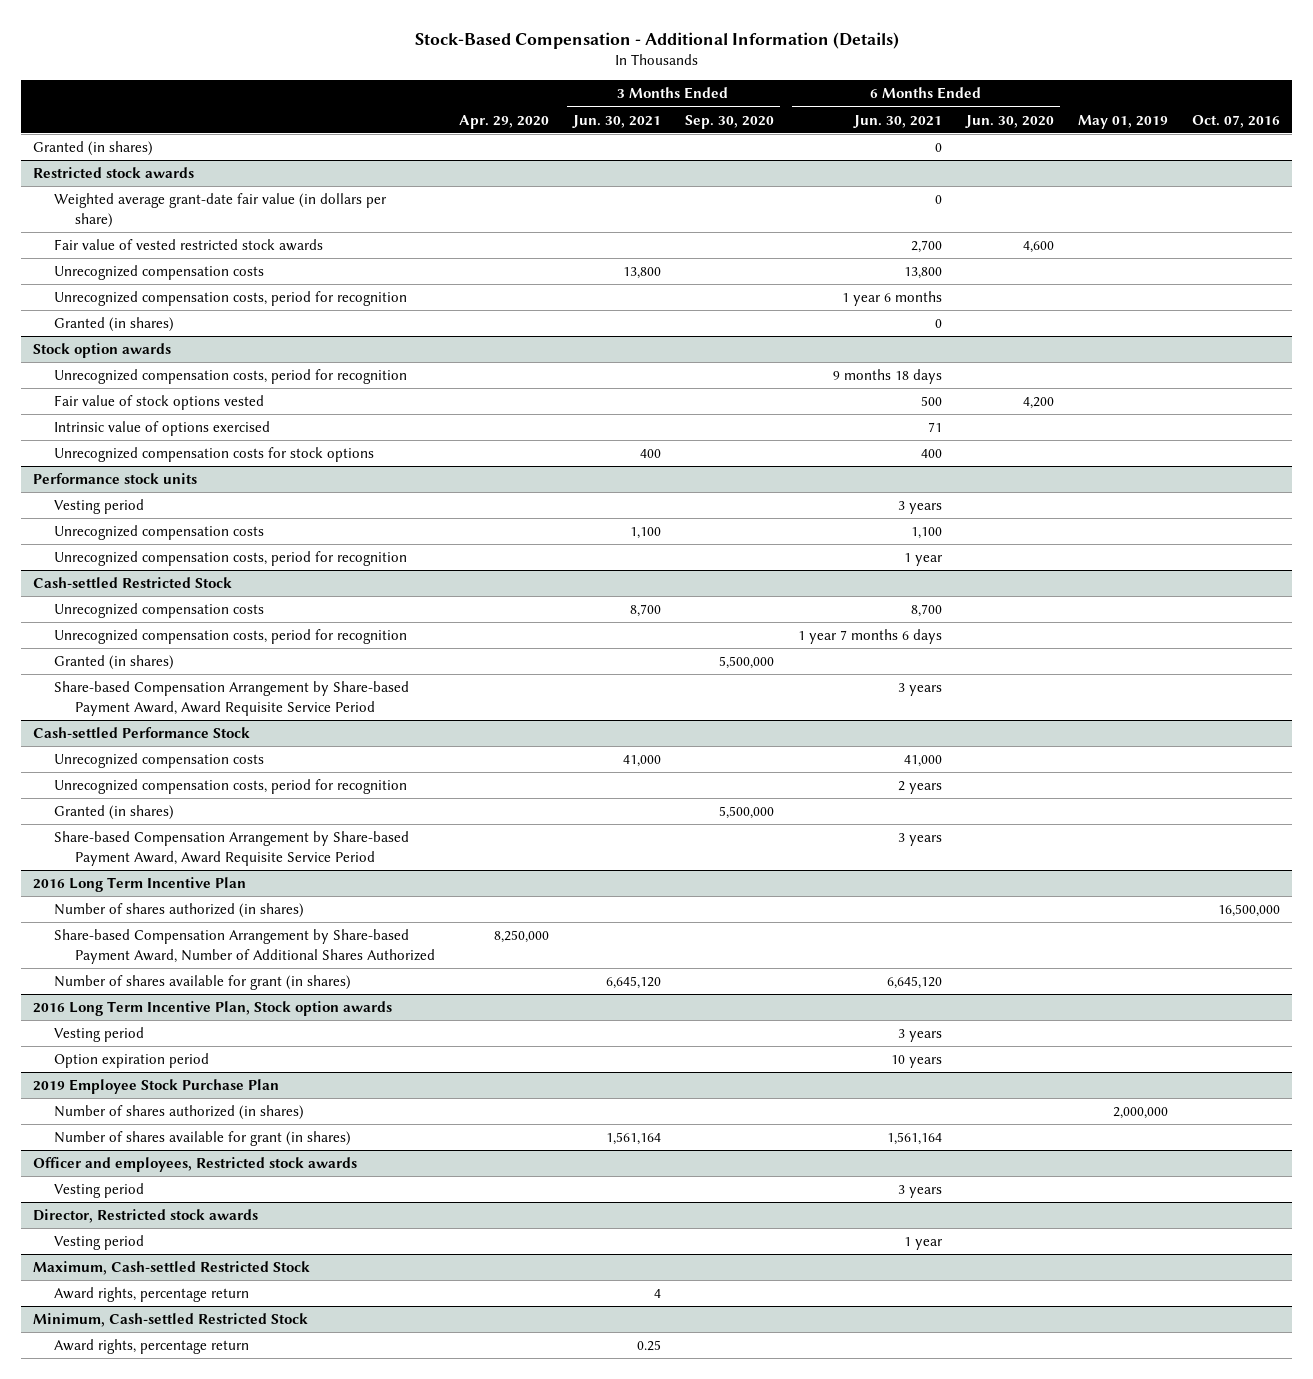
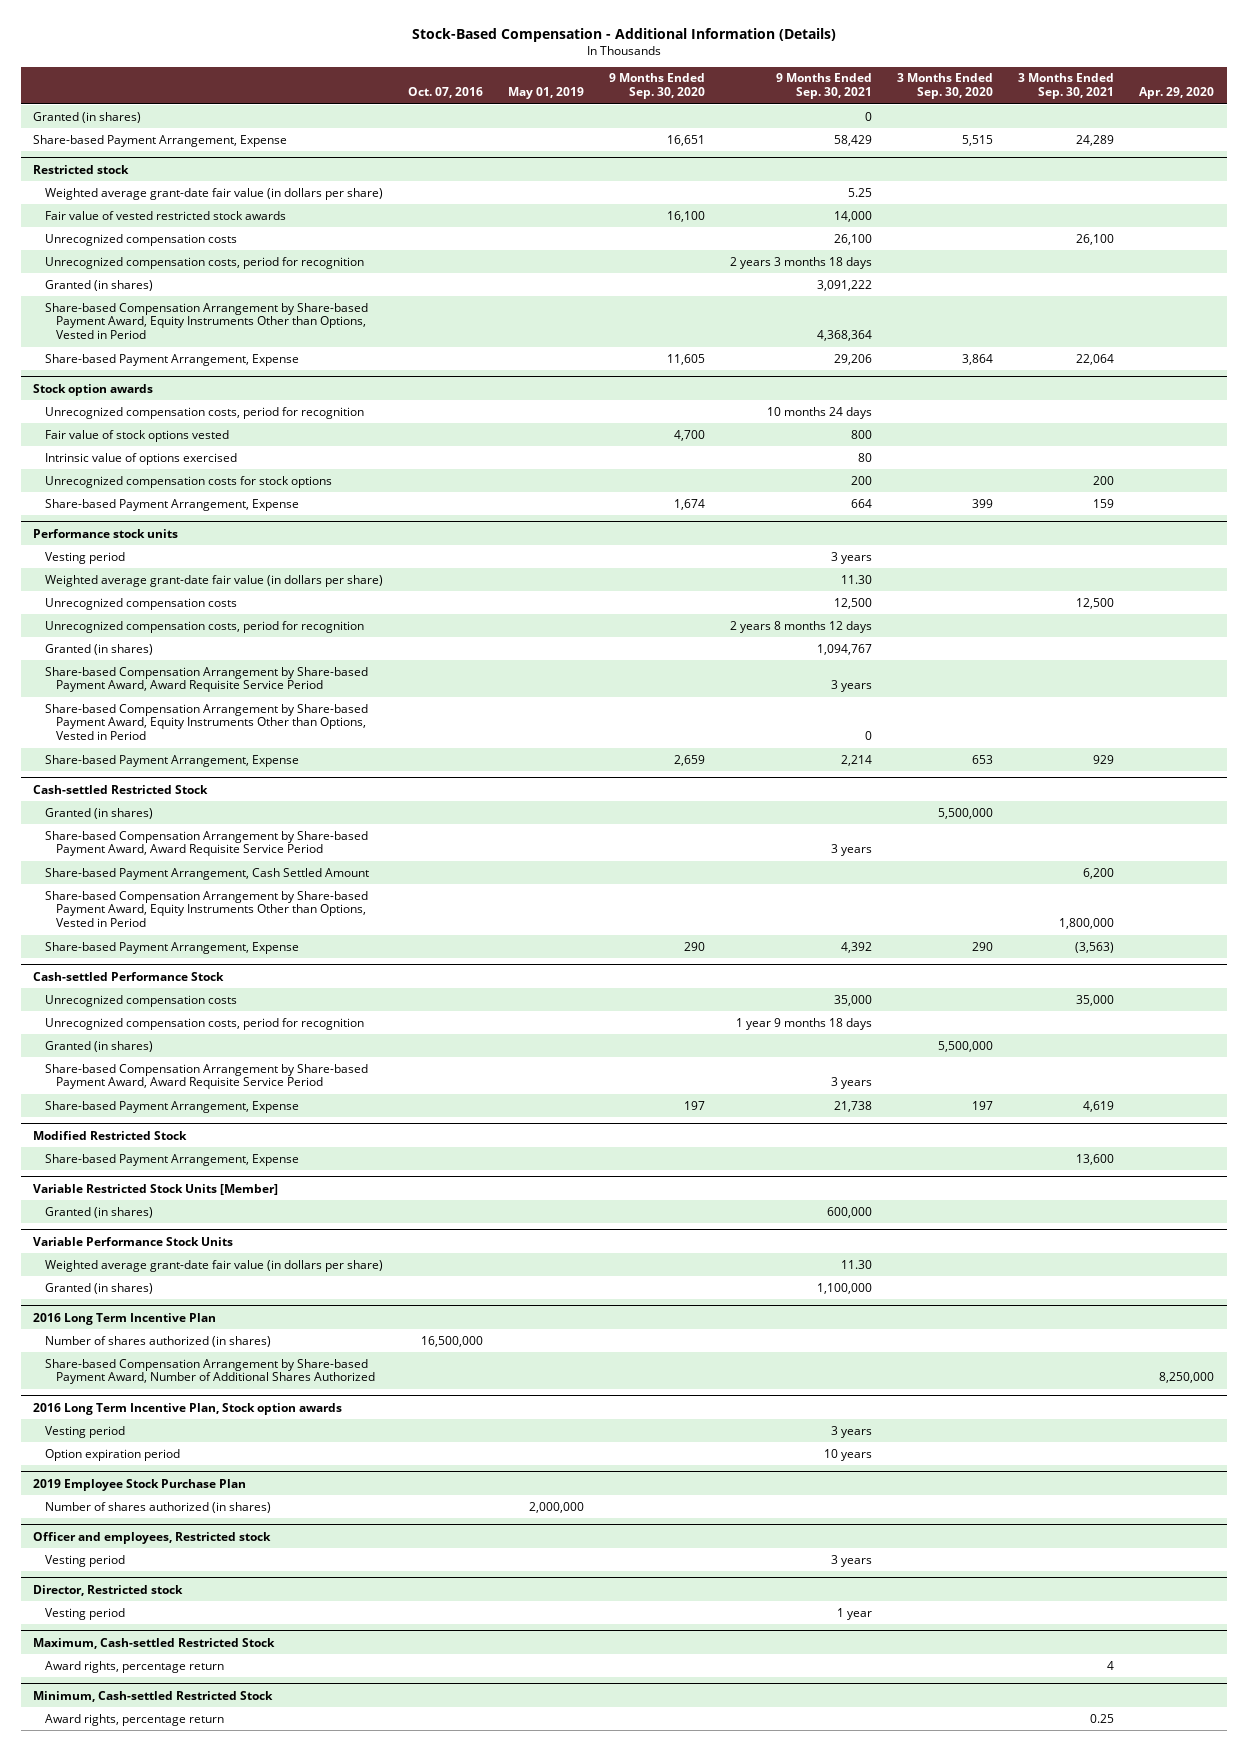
- | Apr. 29, 2020 | 3 Months Ended Jun. 30, 2021 | 3 Months Ended Sep. 30, 2020 | 6 Months Ended Jun. 30, 2021 | 6 Months Ended Jun. 30, 2020 | May 01, 2019 | Oct. 07, 2016
+ | Oct. 07, 2016 | May 01, 2019 | 9 Months Ended Sep. 30, 2020 | 9 Months Ended Sep. 30, 2021 | 3 Months Ended Sep. 30, 2020 | 3 Months Ended Sep. 30, 2021 | Apr. 29, 2020
- Restricted stock awards
+ Share-based Payment Arrangement, Expense | | | 16,651 | 58,429 | 5,515 | 24,289 |
+ Restricted stock
+ Share-based Compensation Arrangement by Share-based Payment Award, Equity Instruments Other than Options, Vested in Period | | | | 4,368,364 | | |
+ Share-based Payment Arrangement, Expense | | | 11,605 | 29,206 | 3,864 | 22,064 |
@ Stock option awards
+ Share-based Payment Arrangement, Expense | | | 1,674 | 664 | 399 | 159 |
@ Performance stock units
+ Weighted average grant-date fair value (in dollars per share) | | | | 11.30 | | |
+ Granted (in shares) | | | | 1,094,767 | | |
+ Share-based Compensation Arrangement by Share-based Payment Award, Award Requisite Service Period | | | | 3 years | | |
+ Share-based Compensation Arrangement by Share-based Payment Award, Equity Instruments Other than Options, Vested in Period | | | | 0 | | |
+ Share-based Payment Arrangement, Expense | | | 2,659 | 2,214 | 653 | 929 |
@ Cash-settled Restricted Stock
- Unrecognized compensation costs | | 8,700 | | 8,700 | | |
- Unrecognized compensation costs, period for recognition | | | | 1 year 7 months 6 days | | |
+ Share-based Payment Arrangement, Cash Settled Amount | | | | | | 6,200 |
+ Share-based Compensation Arrangement by Share-based Payment Award, Equity Instruments Other than Options, Vested in Period | | | | | | 1,800,000 |
+ Share-based Payment Arrangement, Expense | | | 290 | 4,392 | 290 | (3,563) |
@ Cash-settled Performance Stock
+ Share-based Payment Arrangement, Expense | | | 197 | 21,738 | 197 | 4,619 |
+ Modified Restricted Stock
+ Share-based Payment Arrangement, Expense | | | | | | 13,600 |
+ Variable Restricted Stock Units [Member]
+ Granted (in shares) | | | | 600,000 | | |
+ Variable Performance Stock Units
+ Weighted average grant-date fair value (in dollars per share) | | | | 11.30 | | |
+ Granted (in shares) | | | | 1,100,000 | | |
@ 2016 Long Term Incentive Plan
- Number of shares available for grant (in shares) | | 6,645,120 | | 6,645,120 | | |
@ 2019 Employee Stock Purchase Plan
- Number of shares available for grant (in shares) | | 1,561,164 | | 1,561,164 | | |
- Officer and employees, Restricted stock awards
+ Officer and employees, Restricted stock
- Director, Restricted stock awards
+ Director, Restricted stock

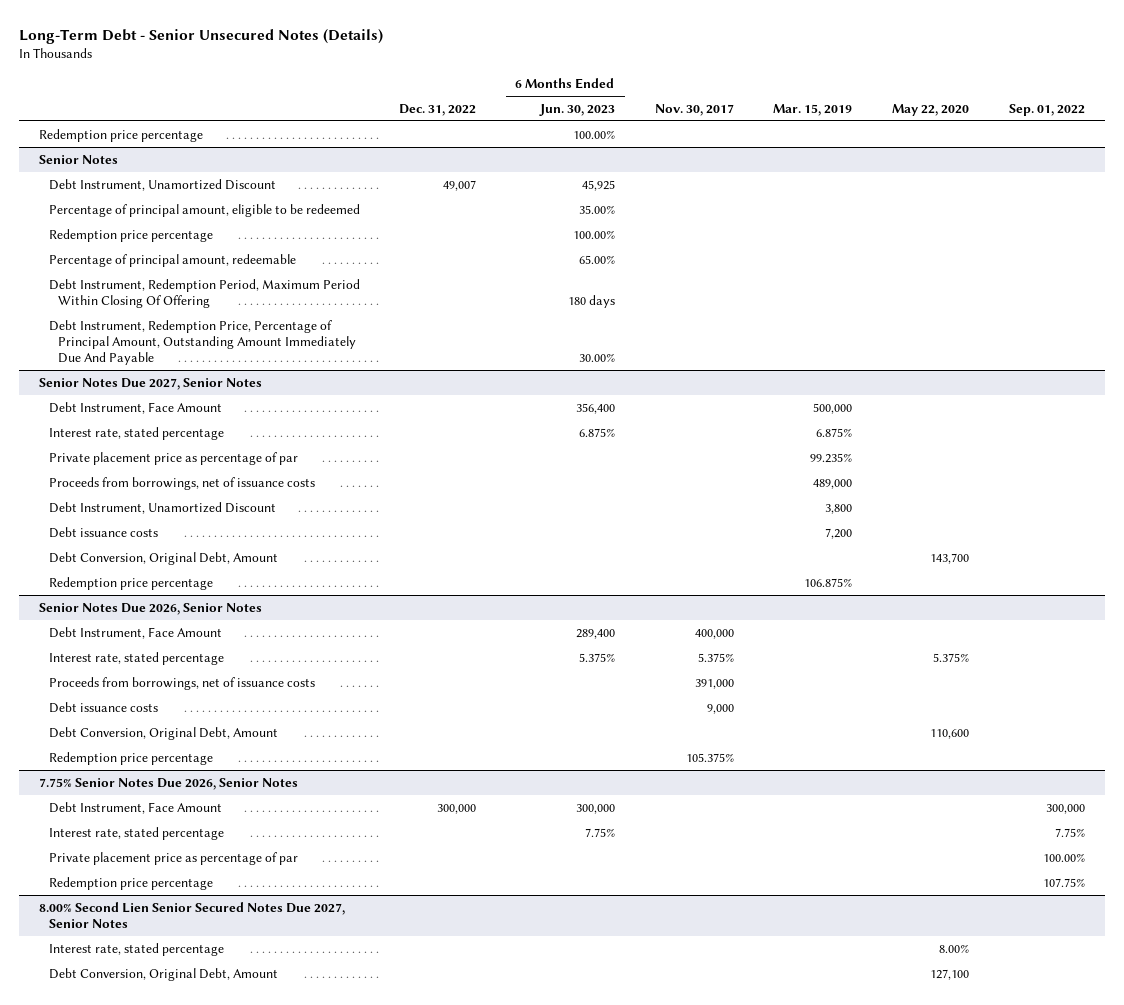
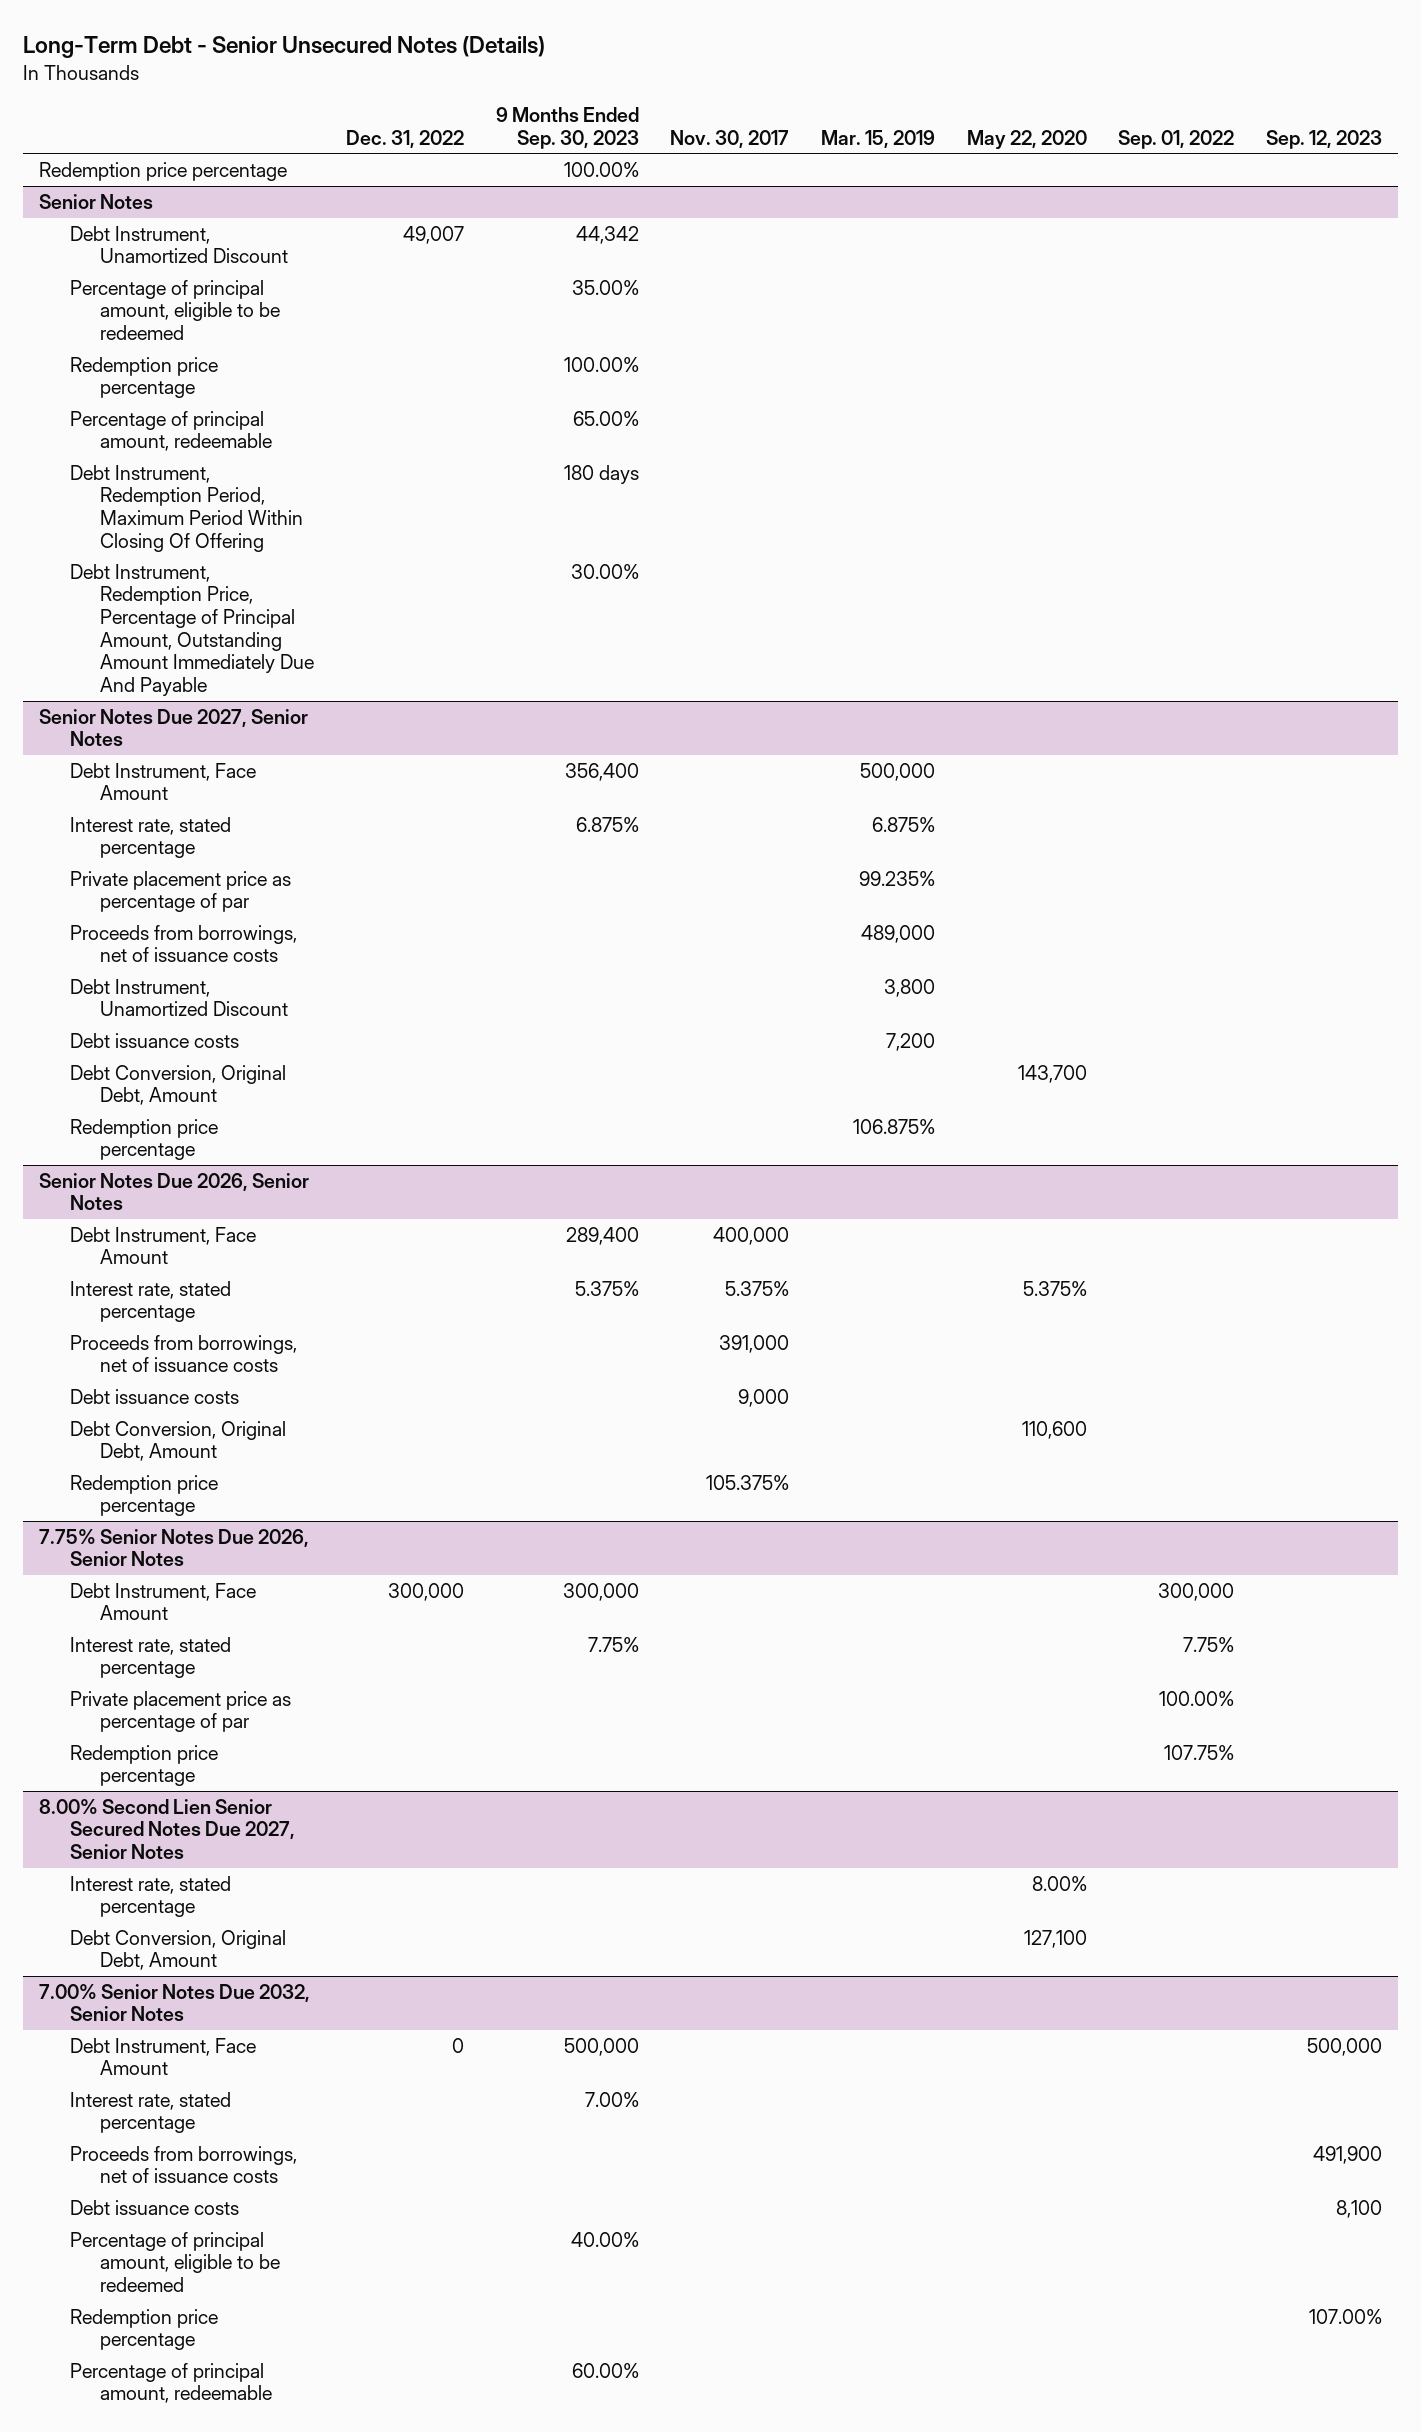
- | Dec. 31, 2022 | 6 Months Ended Jun. 30, 2023 | Nov. 30, 2017 | Mar. 15, 2019 | May 22, 2020 | Sep. 01, 2022
+ | Dec. 31, 2022 | 9 Months Ended Sep. 30, 2023 | Nov. 30, 2017 | Mar. 15, 2019 | May 22, 2020 | Sep. 01, 2022 | Sep. 12, 2023
+ 7.00% Senior Notes Due 2032, Senior Notes
+ Debt Instrument, Face Amount | 0 | 500,000 | | | | | 500,000
+ Interest rate, stated percentage | | 7.00% | | | | |
+ Proceeds from borrowings, net of issuance costs | | | | | | | 491,900
+ Debt issuance costs | | | | | | | 8,100
+ Percentage of principal amount, eligible to be redeemed | | 40.00% | | | | |
+ Redemption price percentage | | | | | | | 107.00%
+ Percentage of principal amount, redeemable | | 60.00% | | | | |

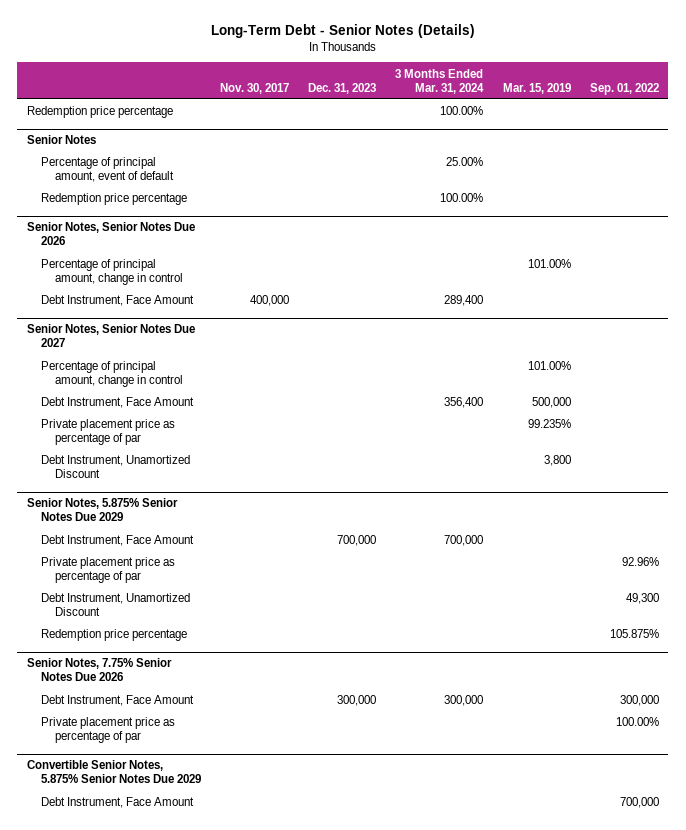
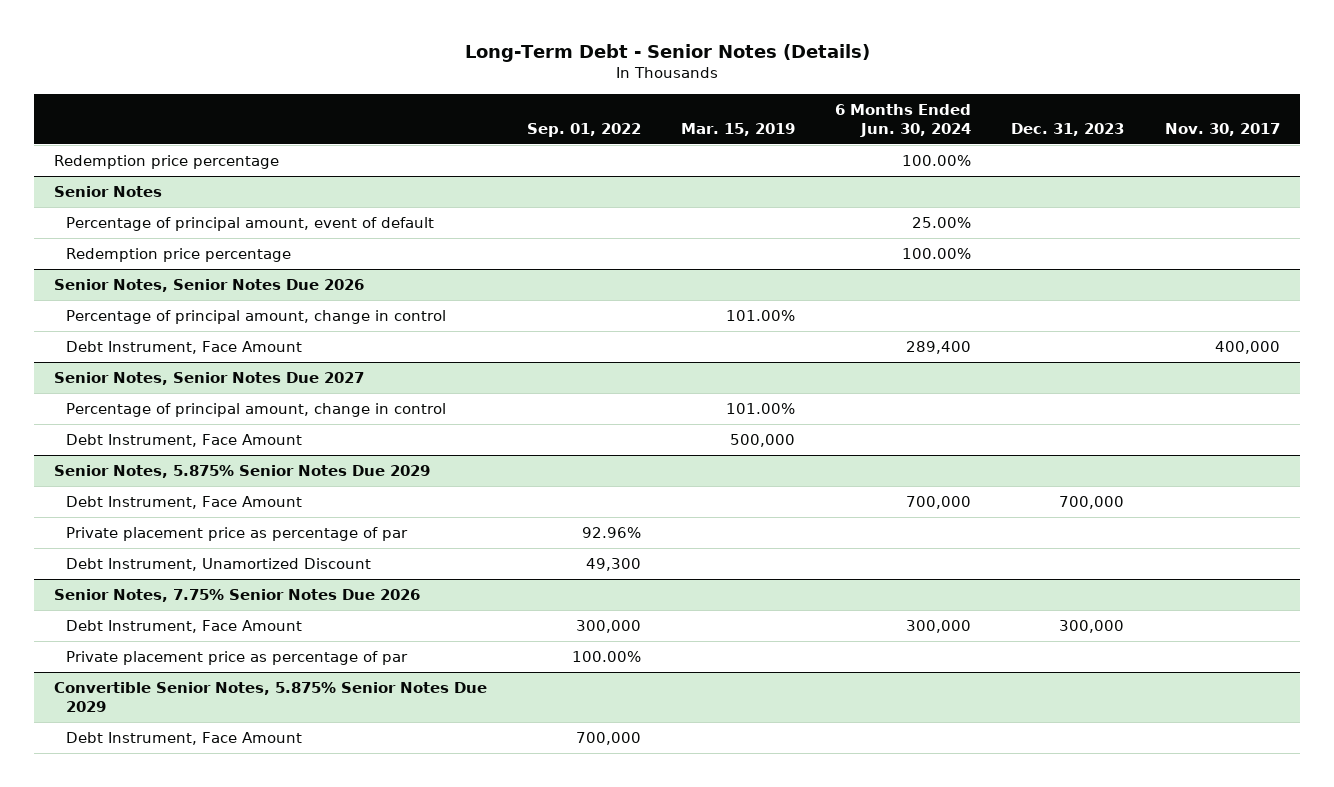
- | Nov. 30, 2017 | Dec. 31, 2023 | 3 Months Ended Mar. 31, 2024 | Mar. 15, 2019 | Sep. 01, 2022
+ | Sep. 01, 2022 | Mar. 15, 2019 | 6 Months Ended Jun. 30, 2024 | Dec. 31, 2023 | Nov. 30, 2017
@ Senior Notes, Senior Notes Due 2027
- Private placement price as percentage of par | | | | 99.235% |
- Debt Instrument, Unamortized Discount | | | | 3,800 |
@ Senior Notes, 5.875% Senior Notes Due 2029
- Redemption price percentage | | | | | 105.875%

